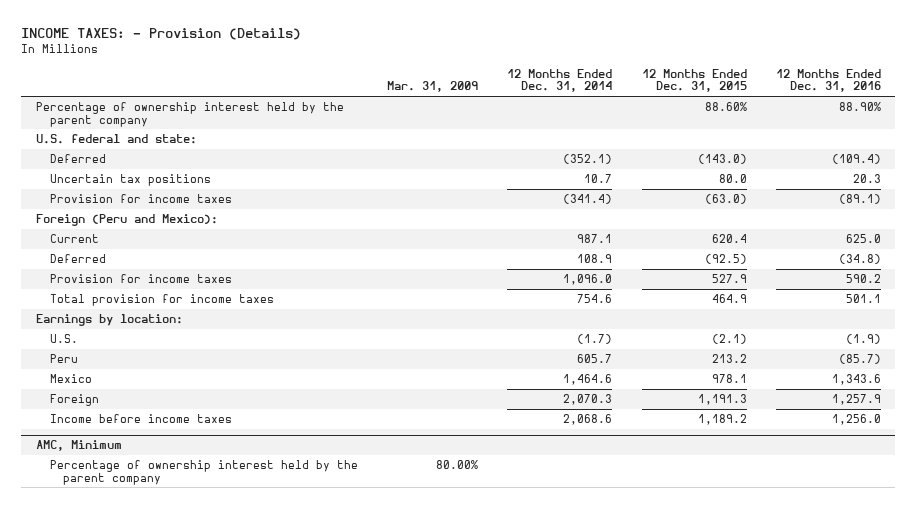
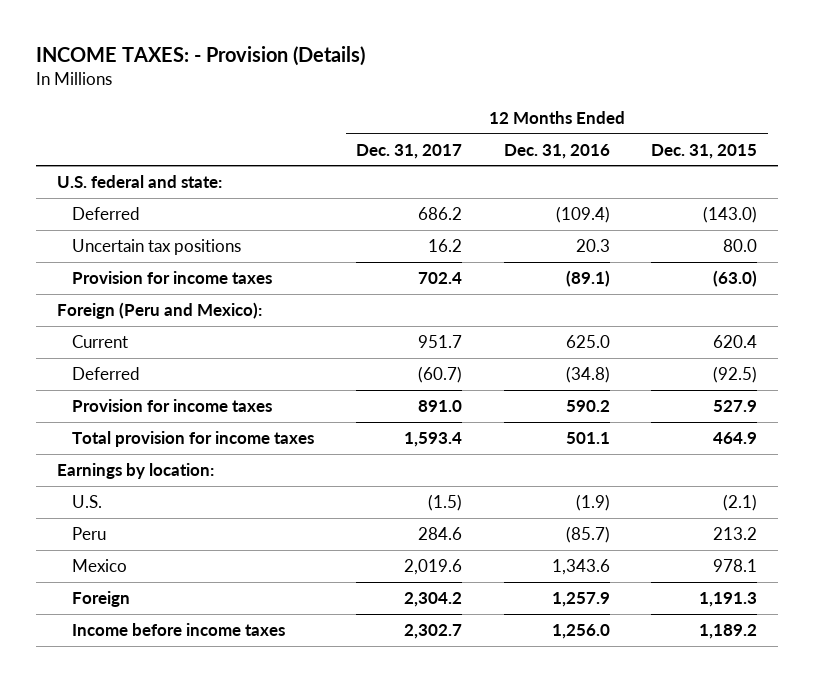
- | Mar. 31, 2009 | 12 Months Ended Dec. 31, 2014 | 12 Months Ended Dec. 31, 2015 | 12 Months Ended Dec. 31, 2016
+ | 12 Months Ended Dec. 31, 2017 | 12 Months Ended Dec. 31, 2016 | 12 Months Ended Dec. 31, 2015
- Percentage of ownership interest held by the parent company | | | 88.60% | 88.90%
- AMC, Minimum
- Percentage of ownership interest held by the parent company | 80.00% | | |

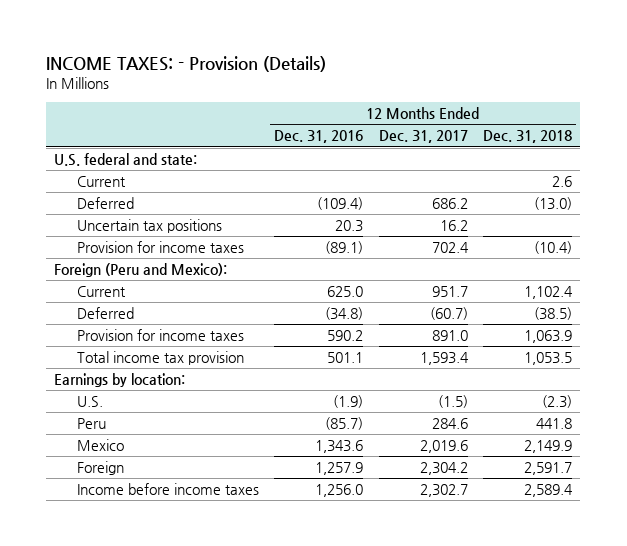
- | 12 Months Ended Dec. 31, 2017 | 12 Months Ended Dec. 31, 2016 | 12 Months Ended Dec. 31, 2015
+ | 12 Months Ended Dec. 31, 2016 | 12 Months Ended Dec. 31, 2017 | 12 Months Ended Dec. 31, 2018
+ Current | | | 2.6
- Total provision for income taxes | 1,593.4 | 501.1 | 464.9
+ Total income tax provision | 501.1 | 1,593.4 | 1,053.5

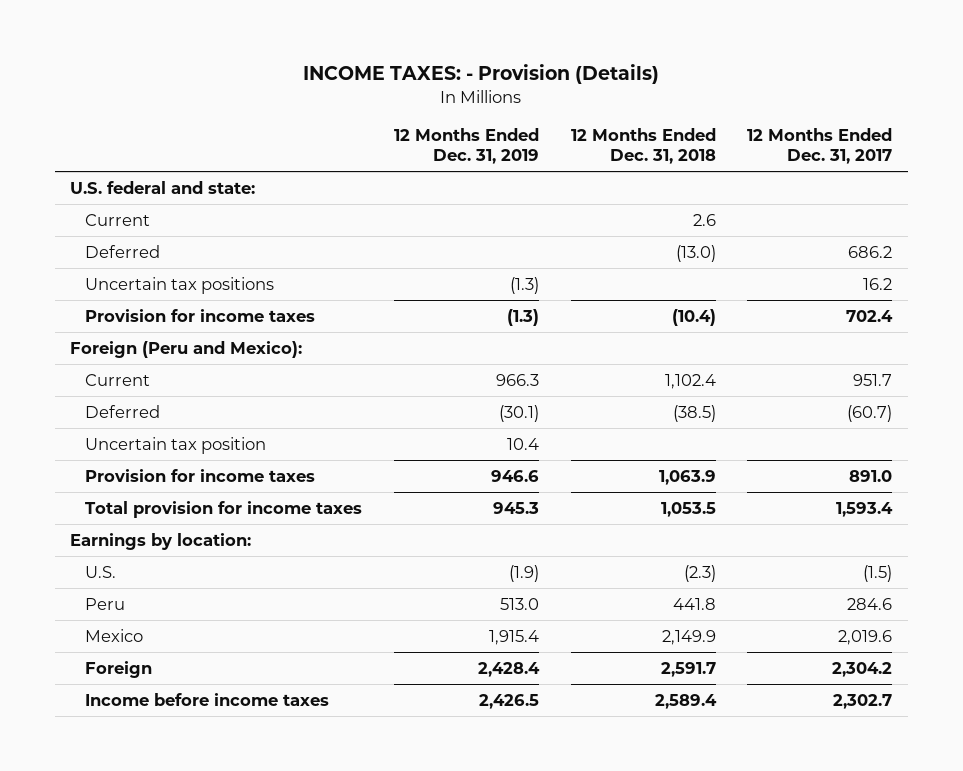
- | 12 Months Ended Dec. 31, 2016 | 12 Months Ended Dec. 31, 2017 | 12 Months Ended Dec. 31, 2018
+ | 12 Months Ended Dec. 31, 2019 | 12 Months Ended Dec. 31, 2018 | 12 Months Ended Dec. 31, 2017
+ Uncertain tax position | 10.4 | |
- Total income tax provision | 501.1 | 1,593.4 | 1,053.5
+ Total provision for income taxes | 945.3 | 1,053.5 | 1,593.4

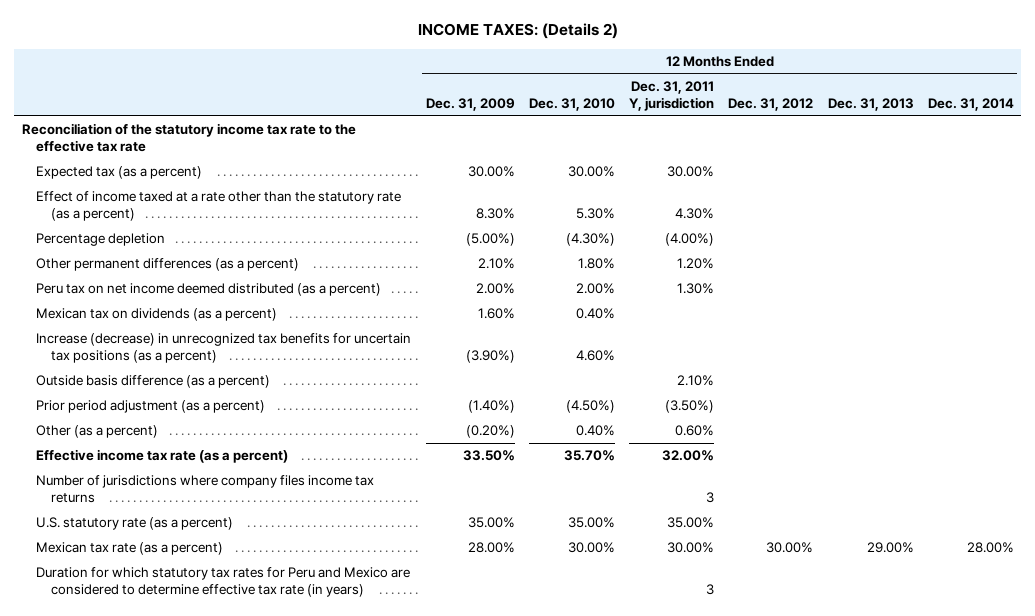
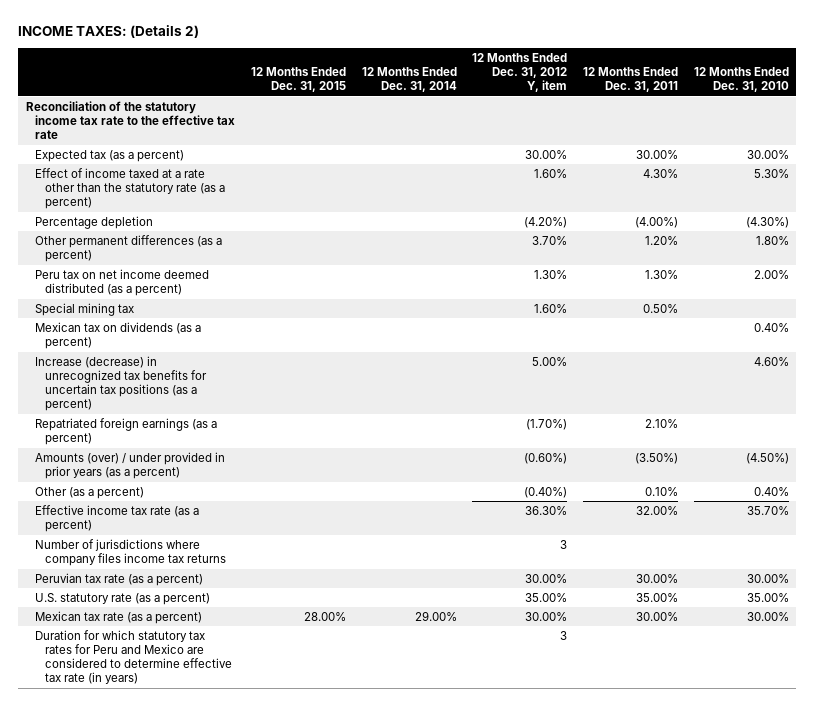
- | 12 Months Ended Dec. 31, 2009 | 12 Months Ended Dec. 31, 2010 | 12 Months Ended Dec. 31, 2011 Y, jurisdiction | 12 Months Ended Dec. 31, 2012 | 12 Months Ended Dec. 31, 2013 | 12 Months Ended Dec. 31, 2014
+ | 12 Months Ended Dec. 31, 2015 | 12 Months Ended Dec. 31, 2014 | 12 Months Ended Dec. 31, 2012 Y, item | 12 Months Ended Dec. 31, 2011 | 12 Months Ended Dec. 31, 2010
+ Special mining tax | | | 1.60% | 0.50% |
- Outside basis difference (as a percent) | | | 2.10% | | |
- Prior period adjustment (as a percent) | (1.40%) | (4.50%) | (3.50%) | | |
+ Repatriated foreign earnings (as a percent) | | | (1.70%) | 2.10% |
+ Amounts (over) / under provided in prior years (as a percent) | | | (0.60%) | (3.50%) | (4.50%)
+ Peruvian tax rate (as a percent) | | | 30.00% | 30.00% | 30.00%
- Mexican tax rate (as a percent) | 28.00% | 30.00% | 30.00% | 30.00% | 29.00% | 28.00%
+ Mexican tax rate (as a percent) | 28.00% | 29.00% | 30.00% | 30.00% | 30.00%

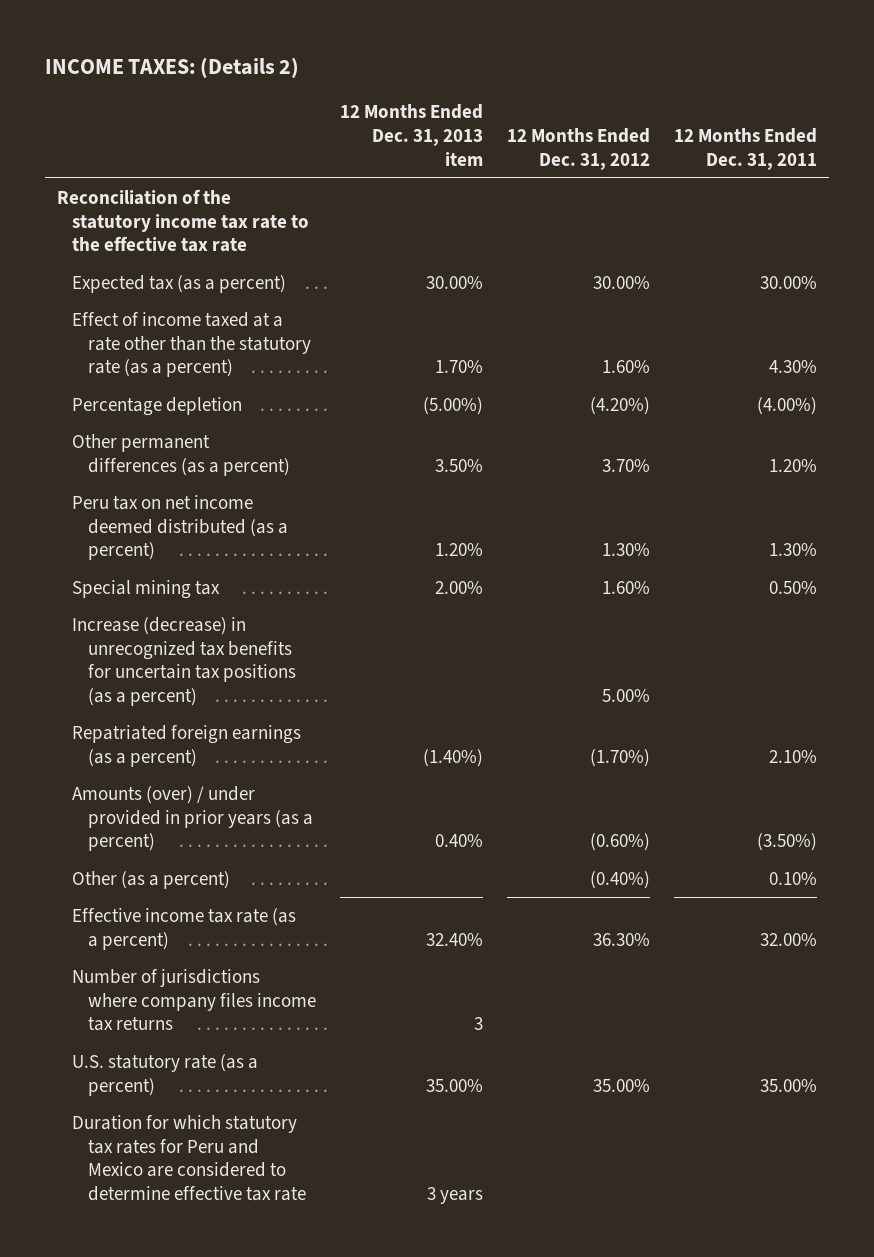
- | 12 Months Ended Dec. 31, 2015 | 12 Months Ended Dec. 31, 2014 | 12 Months Ended Dec. 31, 2012 Y, item | 12 Months Ended Dec. 31, 2011 | 12 Months Ended Dec. 31, 2010
+ | 12 Months Ended Dec. 31, 2013 item | 12 Months Ended Dec. 31, 2012 | 12 Months Ended Dec. 31, 2011
- Mexican tax on dividends (as a percent) | | | | | 0.40%
- Peruvian tax rate (as a percent) | | | 30.00% | 30.00% | 30.00%
- Mexican tax rate (as a percent) | 28.00% | 29.00% | 30.00% | 30.00% | 30.00%
- Duration for which statutory tax rates for Peru and Mexico are considered to determine effective tax rate (in years) | | | 3 | |
+ Duration for which statutory tax rates for Peru and Mexico are considered to determine effective tax rate | 3 years | |

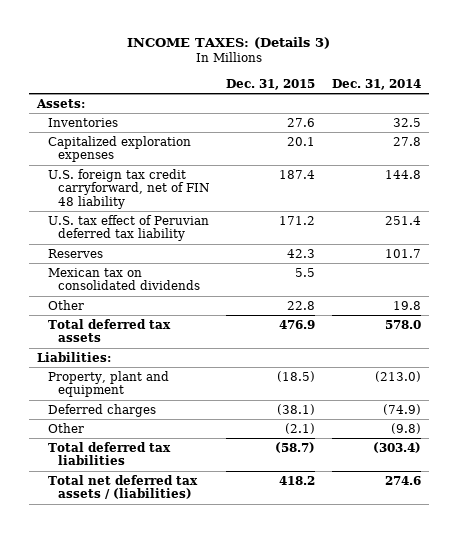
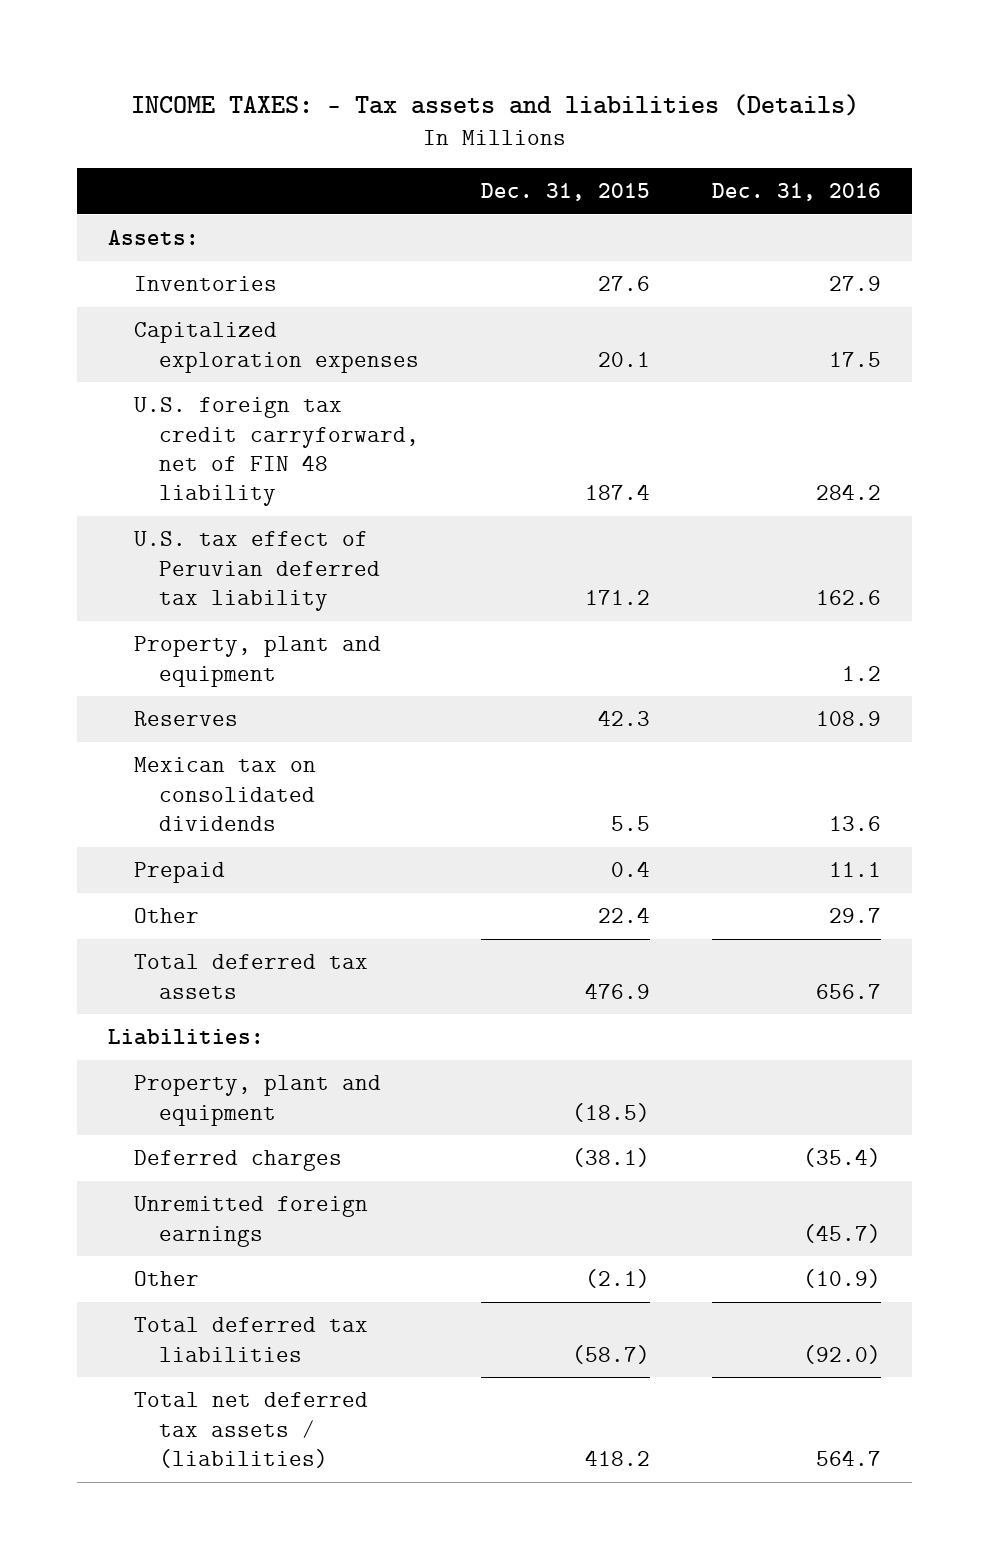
- INCOME TAXES: (Details 3)
+ INCOME TAXES: - Tax assets and liabilities (Details)
- | Dec. 31, 2015 | Dec. 31, 2014
+ | Dec. 31, 2015 | Dec. 31, 2016
+ Property, plant and equipment | | 1.2
- Other | 22.8 | 19.8
+ Prepaid | 0.4 | 11.1
+ Other | 22.4 | 29.7
+ Unremitted foreign earnings | | (45.7)

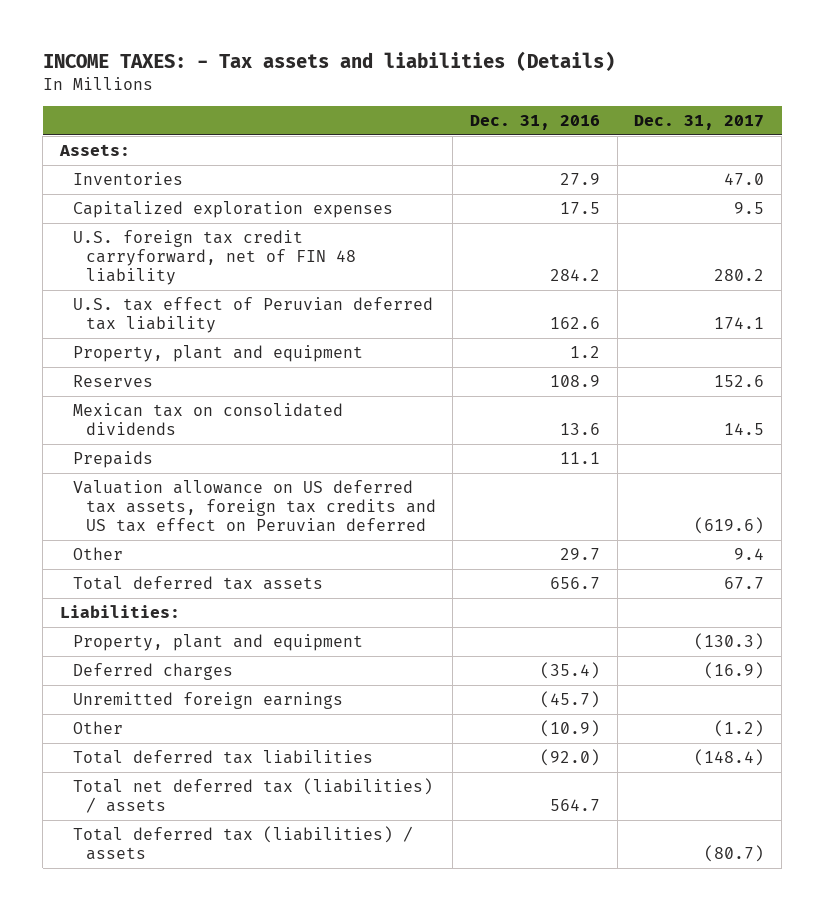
- | Dec. 31, 2015 | Dec. 31, 2016
+ | Dec. 31, 2016 | Dec. 31, 2017
- Prepaid | 0.4 | 11.1
+ Prepaids | 11.1 |
+ Valuation allowance on US deferred tax assets, foreign tax credits and US tax effect on Peruvian deferred | | (619.6)
- Total net deferred tax assets / (liabilities) | 418.2 | 564.7
+ Total net deferred tax (liabilities) / assets | 564.7 |
+ Total deferred tax (liabilities) / assets | | (80.7)

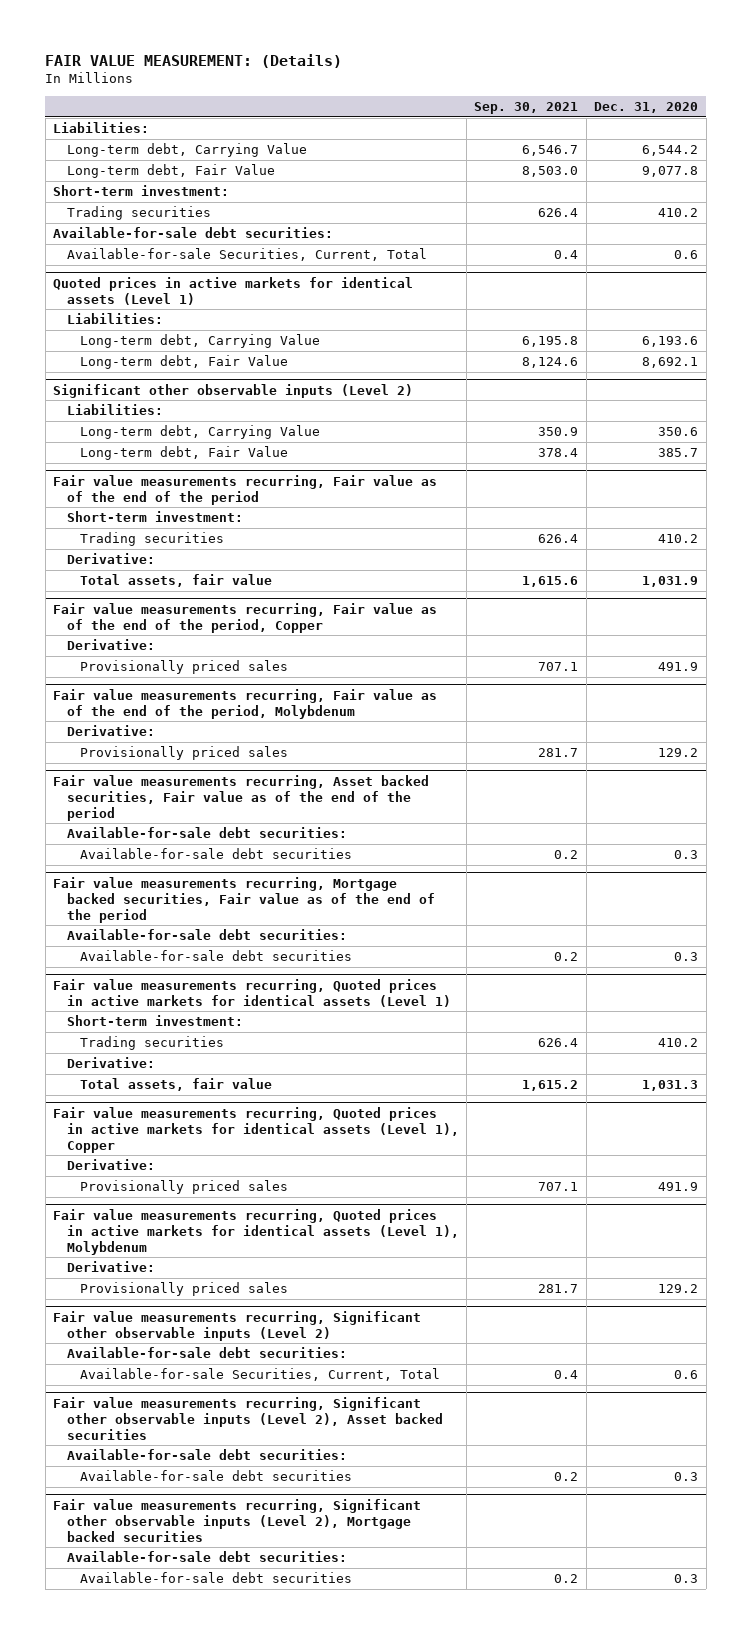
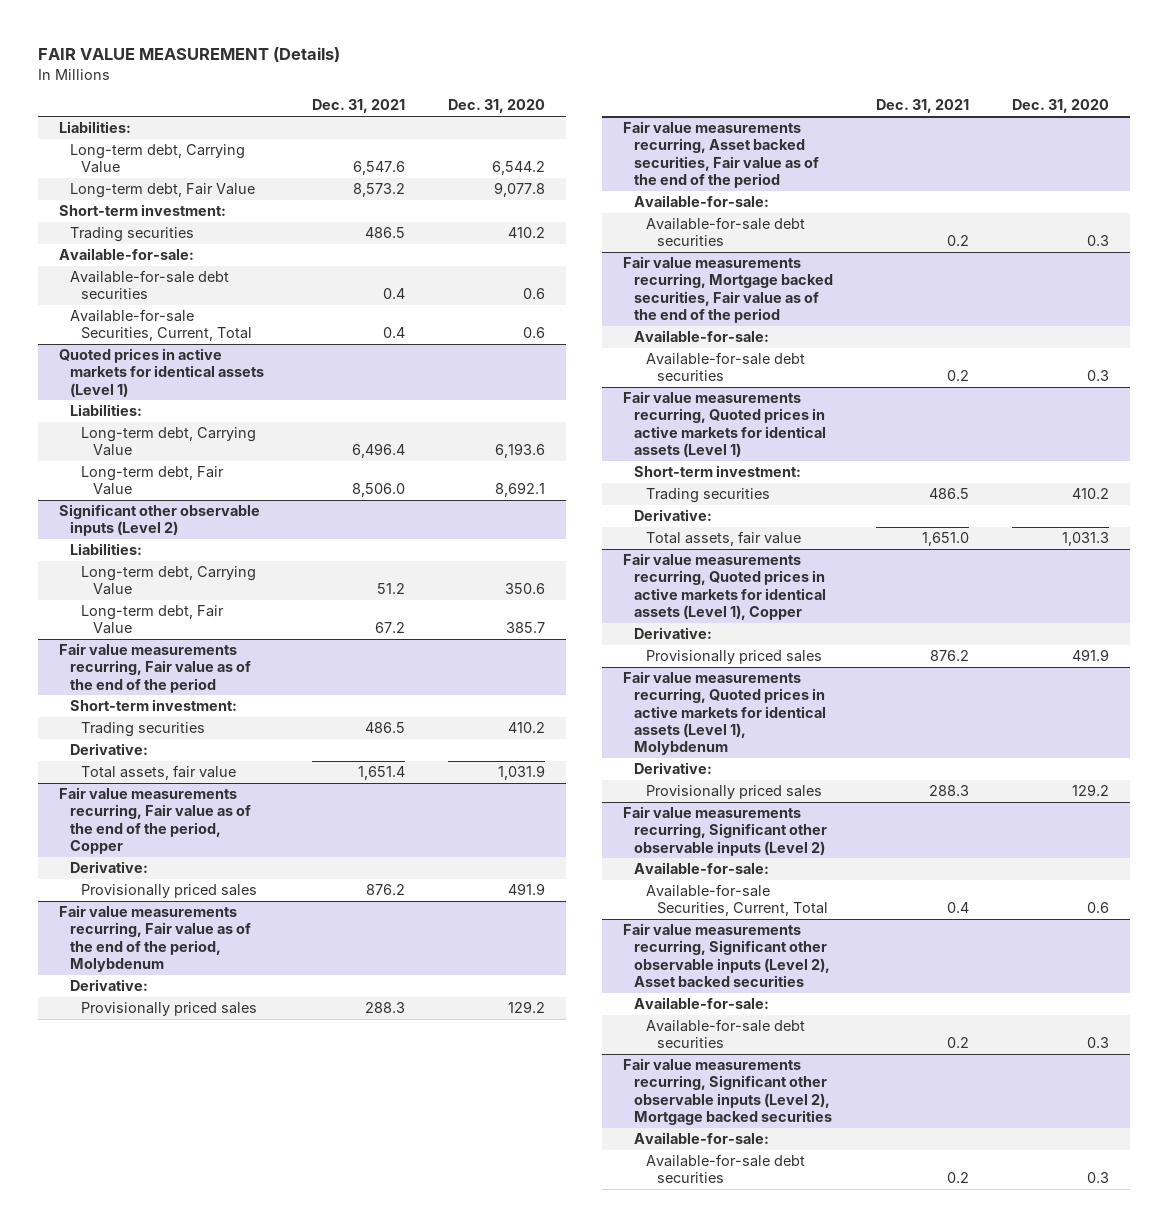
- FAIR VALUE MEASUREMENT: (Details)
+ FAIR VALUE MEASUREMENT (Details)
- | Sep. 30, 2021 | Dec. 31, 2020
+ | Dec. 31, 2021 | Dec. 31, 2020
- Available-for-sale debt securities:
+ Available-for-sale:
+ Available-for-sale debt securities | 0.4 | 0.6
@ Fair value measurements recurring, Asset backed securities, Fair value as of the end of the period
- Available-for-sale debt securities:
+ Available-for-sale:
@ Fair value measurements recurring, Mortgage backed securities, Fair value as of the end of the period
- Available-for-sale debt securities:
+ Available-for-sale:
@ Fair value measurements recurring, Significant other observable inputs (Level 2)
- Available-for-sale debt securities:
+ Available-for-sale:
@ Fair value measurements recurring, Significant other observable inputs (Level 2), Asset backed securities
- Available-for-sale debt securities:
+ Available-for-sale:
@ Fair value measurements recurring, Significant other observable inputs (Level 2), Mortgage backed securities
- Available-for-sale debt securities:
+ Available-for-sale:

